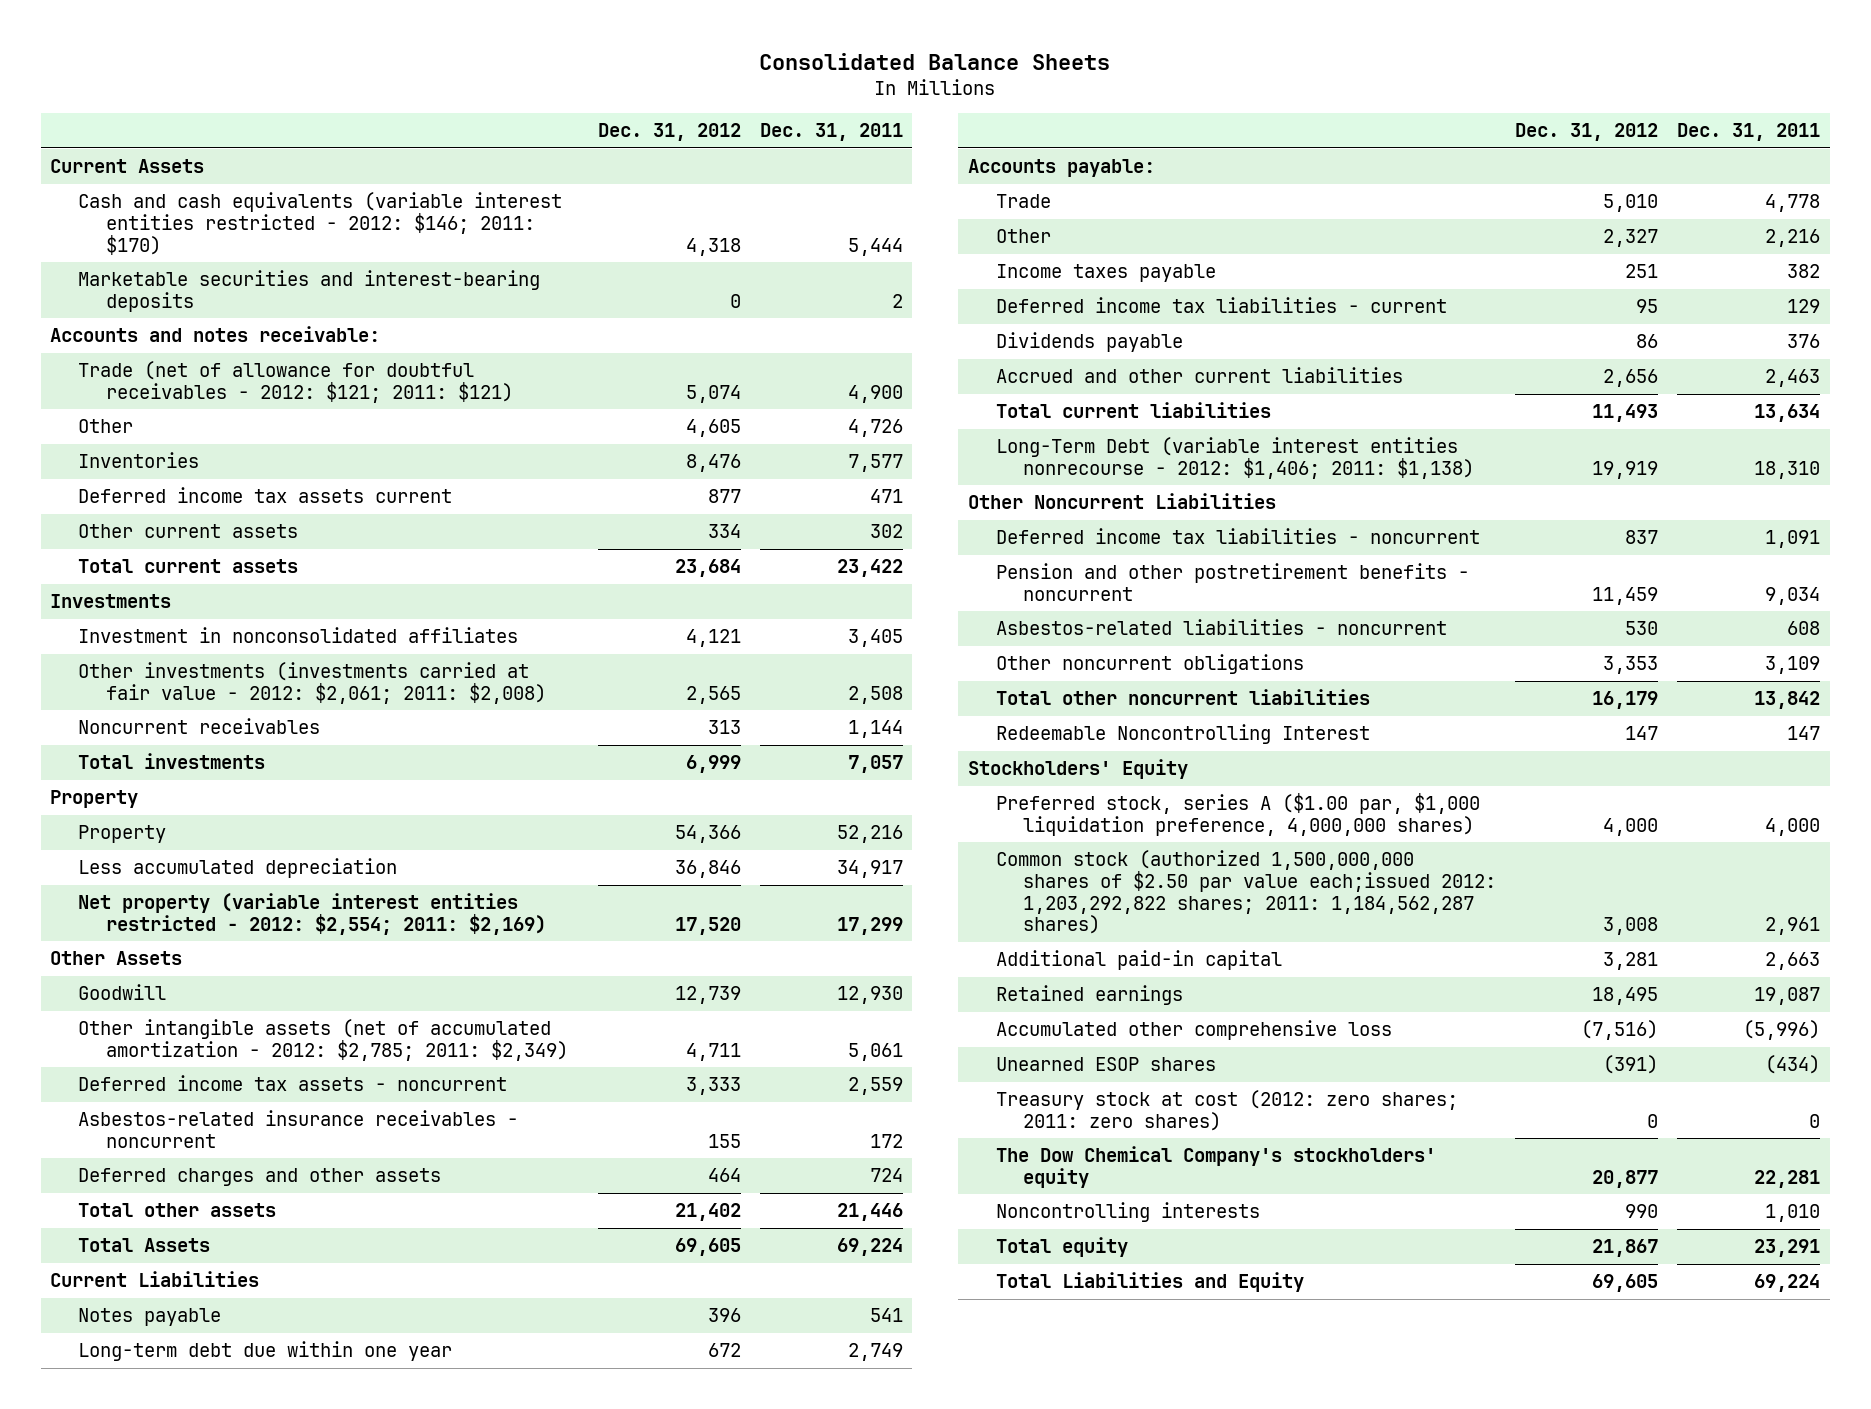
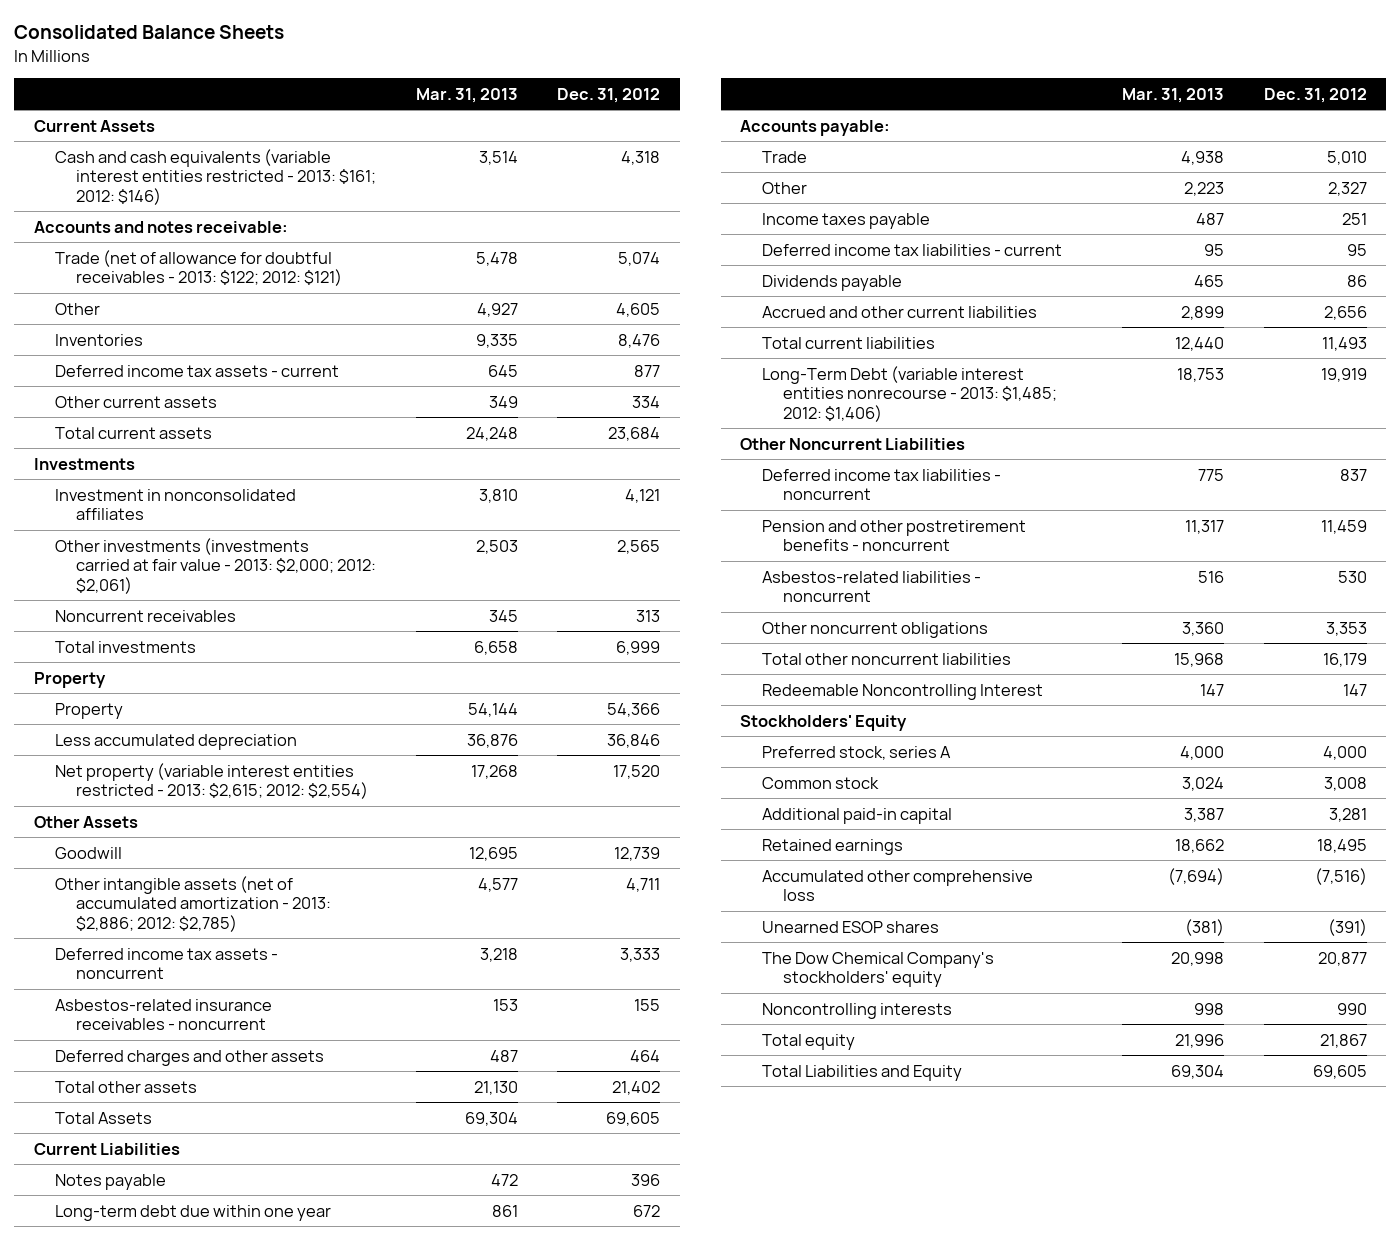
- | Dec. 31, 2012 | Dec. 31, 2011
+ | Mar. 31, 2013 | Dec. 31, 2012
- Cash and cash equivalents (variable interest entities restricted - 2012: $146; 2011: $170) | 4,318 | 5,444
- Marketable securities and interest-bearing deposits | 0 | 2
+ Cash and cash equivalents (variable interest entities restricted - 2013: $161; 2012: $146) | 3,514 | 4,318
- Trade (net of allowance for doubtful receivables - 2012: $121; 2011: $121) | 5,074 | 4,900
+ Trade (net of allowance for doubtful receivables - 2013: $122; 2012: $121) | 5,478 | 5,074
- Deferred income tax assets current | 877 | 471
+ Deferred income tax assets - current | 645 | 877
- Other investments (investments carried at fair value - 2012: $2,061; 2011: $2,008) | 2,565 | 2,508
+ Other investments (investments carried at fair value - 2013: $2,000; 2012: $2,061) | 2,503 | 2,565
- Net property (variable interest entities restricted - 2012: $2,554; 2011: $2,169) | 17,520 | 17,299
+ Net property (variable interest entities restricted - 2013: $2,615; 2012: $2,554) | 17,268 | 17,520
- Other intangible assets (net of accumulated amortization - 2012: $2,785; 2011: $2,349) | 4,711 | 5,061
+ Other intangible assets (net of accumulated amortization - 2013: $2,886; 2012: $2,785) | 4,577 | 4,711
- Long-Term Debt (variable interest entities nonrecourse - 2012: $1,406; 2011: $1,138) | 19,919 | 18,310
+ Long-Term Debt (variable interest entities nonrecourse - 2013: $1,485; 2012: $1,406) | 18,753 | 19,919
- Preferred stock, series A ($1.00 par, $1,000 liquidation preference, 4,000,000 shares) | 4,000 | 4,000
- Common stock (authorized 1,500,000,000 shares of $2.50 par value each;issued 2012: 1,203,292,822 shares; 2011: 1,184,562,287 shares) | 3,008 | 2,961
+ Preferred stock, series A | 4,000 | 4,000
+ Common stock | 3,024 | 3,008
- Treasury stock at cost (2012: zero shares; 2011: zero shares) | 0 | 0

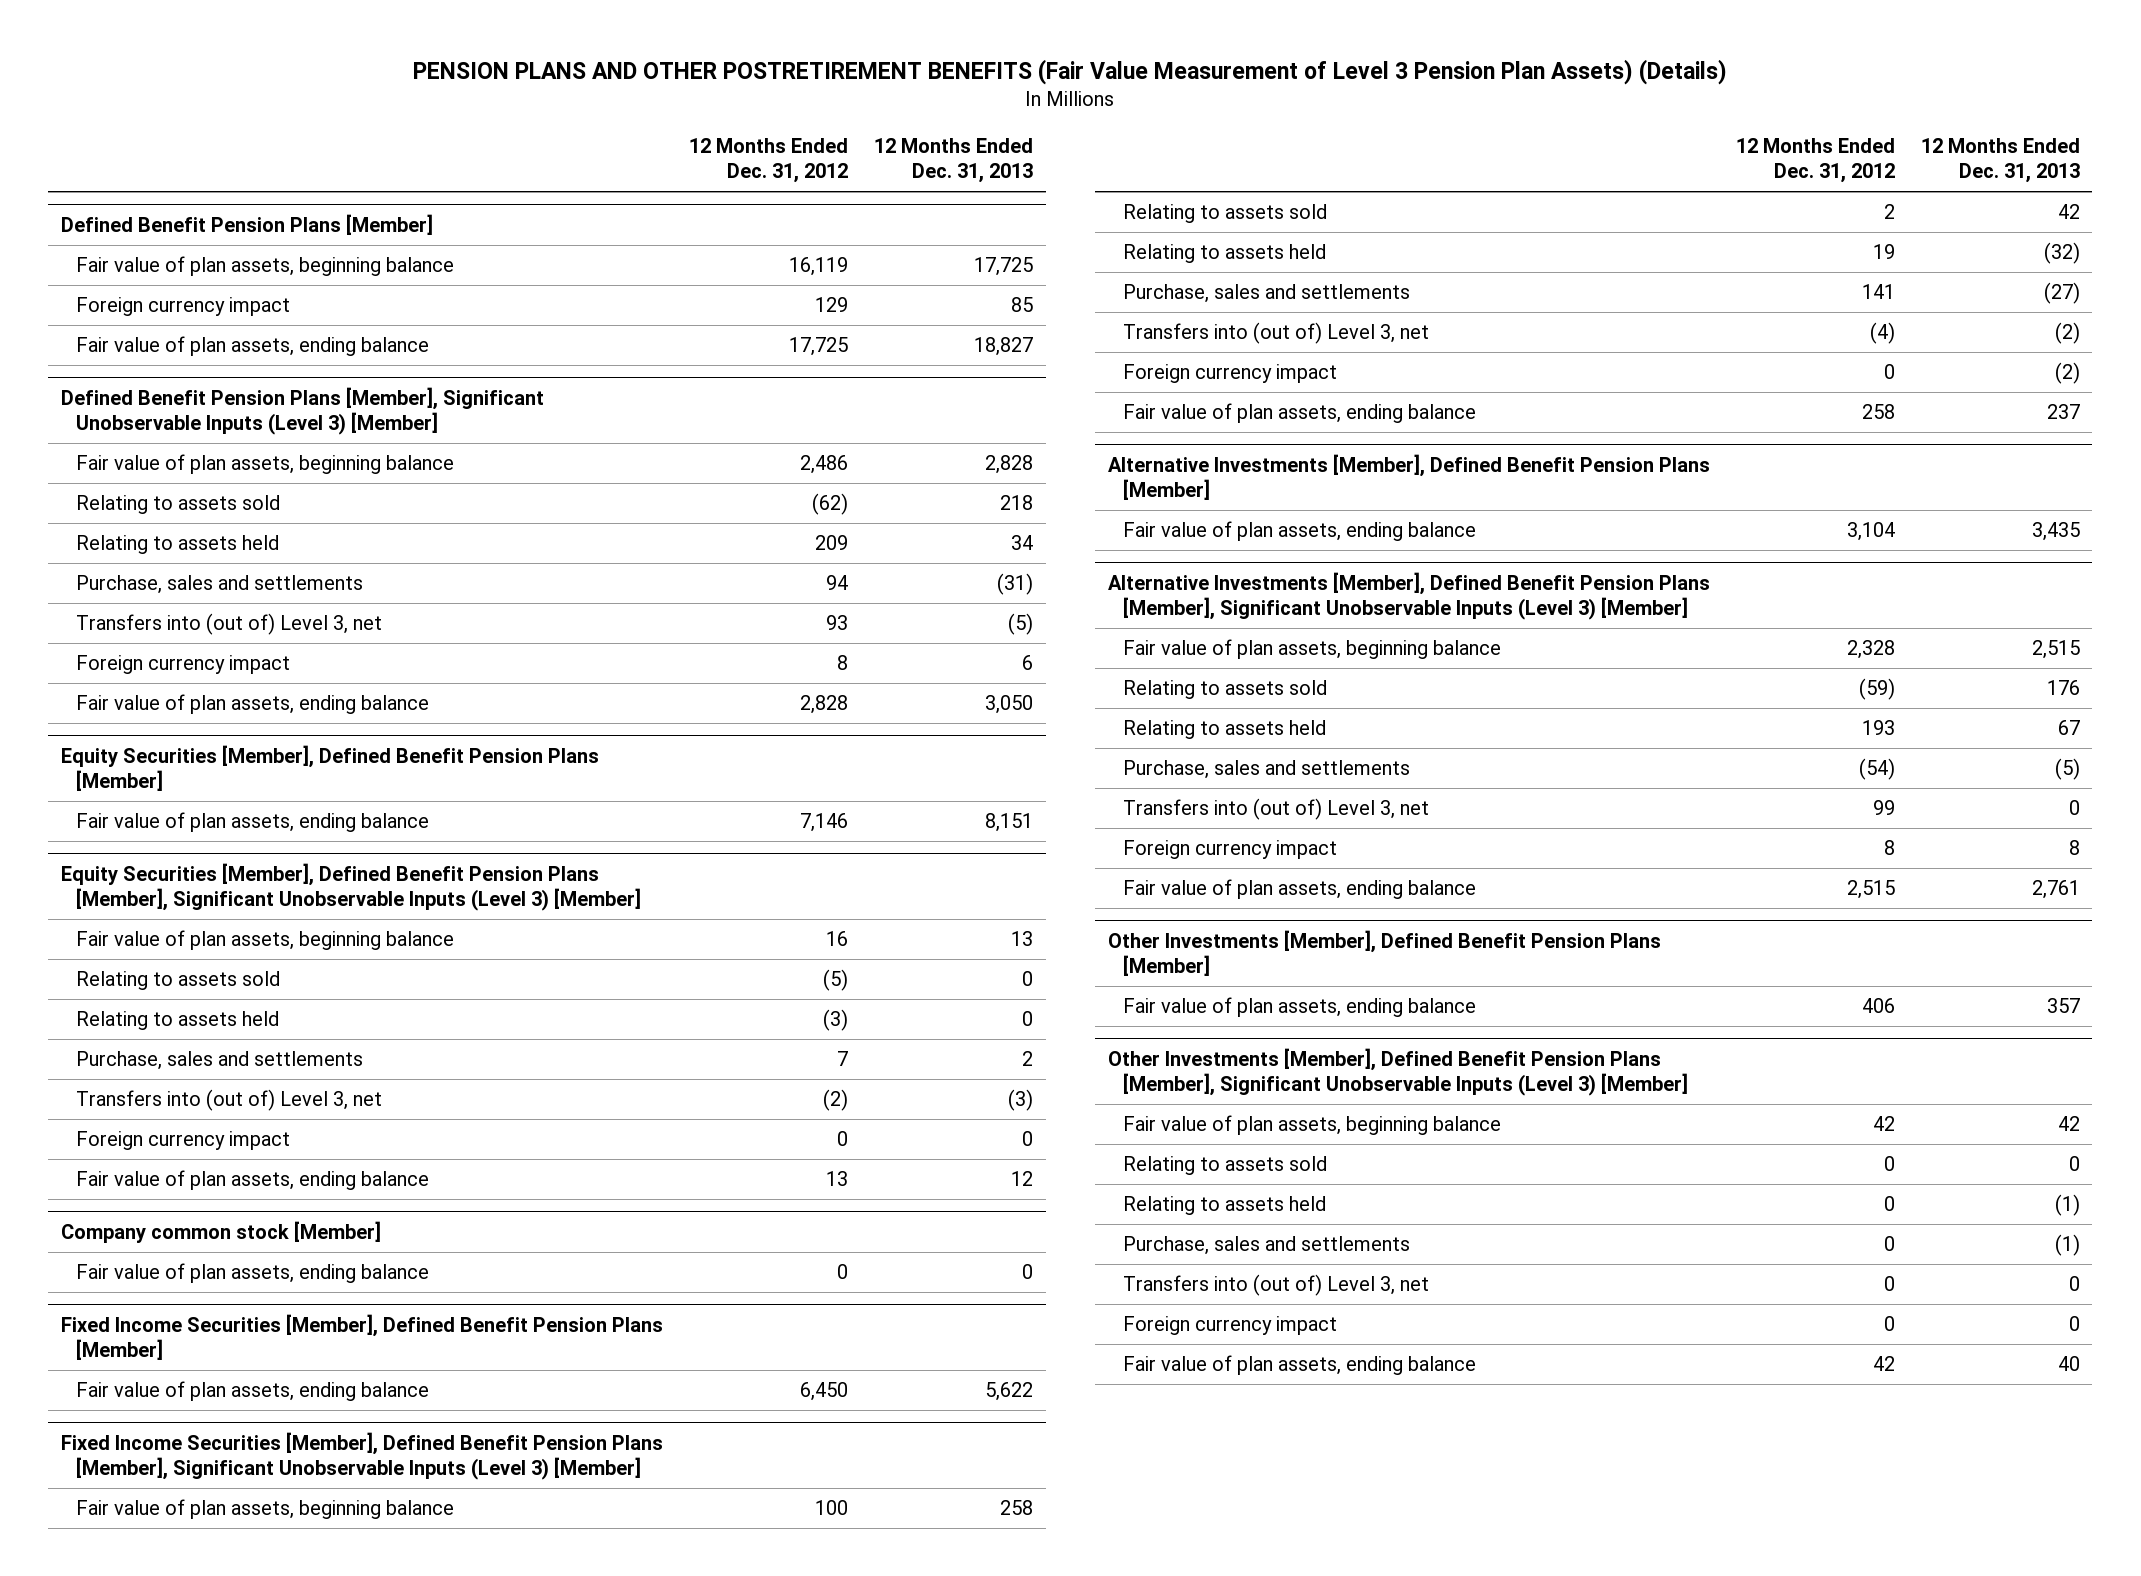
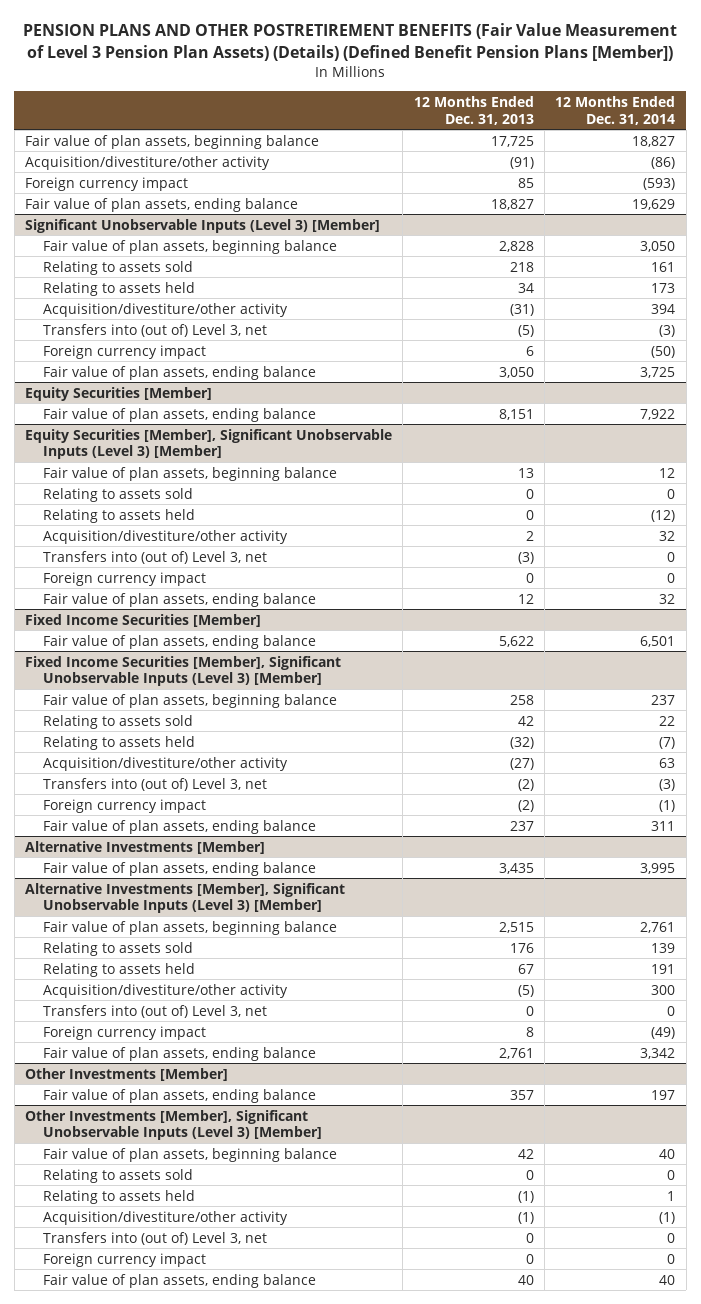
- PENSION PLANS AND OTHER POSTRETIREMENT BENEFITS (Fair Value Measurement of Level 3 Pension Plan Assets) (Details)
+ PENSION PLANS AND OTHER POSTRETIREMENT BENEFITS (Fair Value Measurement of Level 3 Pension Plan Assets) (Details) (Defined Benefit Pension Plans [Member])
- | 12 Months Ended Dec. 31, 2012 | 12 Months Ended Dec. 31, 2013
+ | 12 Months Ended Dec. 31, 2013 | 12 Months Ended Dec. 31, 2014
- Defined Benefit Pension Plans [Member]
+ Acquisition/divestiture/other activity | (91) | (86)
- Defined Benefit Pension Plans [Member], Significant Unobservable Inputs (Level 3) [Member]
+ Significant Unobservable Inputs (Level 3) [Member]
- Purchase, sales and settlements | 94 | (31)
+ Acquisition/divestiture/other activity | (31) | 394
- Equity Securities [Member], Defined Benefit Pension Plans [Member]
+ Equity Securities [Member]
- Equity Securities [Member], Defined Benefit Pension Plans [Member], Significant Unobservable Inputs (Level 3) [Member]
+ Equity Securities [Member], Significant Unobservable Inputs (Level 3) [Member]
- Purchase, sales and settlements | 7 | 2
+ Acquisition/divestiture/other activity | 2 | 32
- Company common stock [Member]
- Fair value of plan assets, ending balance | 0 | 0
- Fixed Income Securities [Member], Defined Benefit Pension Plans [Member]
+ Fixed Income Securities [Member]
- Fixed Income Securities [Member], Defined Benefit Pension Plans [Member], Significant Unobservable Inputs (Level 3) [Member]
+ Fixed Income Securities [Member], Significant Unobservable Inputs (Level 3) [Member]
- Purchase, sales and settlements | 141 | (27)
+ Acquisition/divestiture/other activity | (27) | 63
- Alternative Investments [Member], Defined Benefit Pension Plans [Member]
+ Alternative Investments [Member]
- Alternative Investments [Member], Defined Benefit Pension Plans [Member], Significant Unobservable Inputs (Level 3) [Member]
+ Alternative Investments [Member], Significant Unobservable Inputs (Level 3) [Member]
- Purchase, sales and settlements | (54) | (5)
+ Acquisition/divestiture/other activity | (5) | 300
- Other Investments [Member], Defined Benefit Pension Plans [Member]
+ Other Investments [Member]
- Other Investments [Member], Defined Benefit Pension Plans [Member], Significant Unobservable Inputs (Level 3) [Member]
+ Other Investments [Member], Significant Unobservable Inputs (Level 3) [Member]
- Purchase, sales and settlements | 0 | (1)
+ Acquisition/divestiture/other activity | (1) | (1)

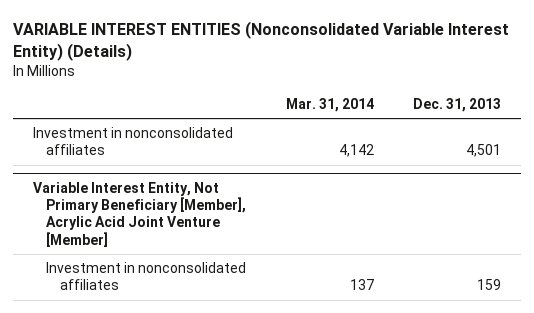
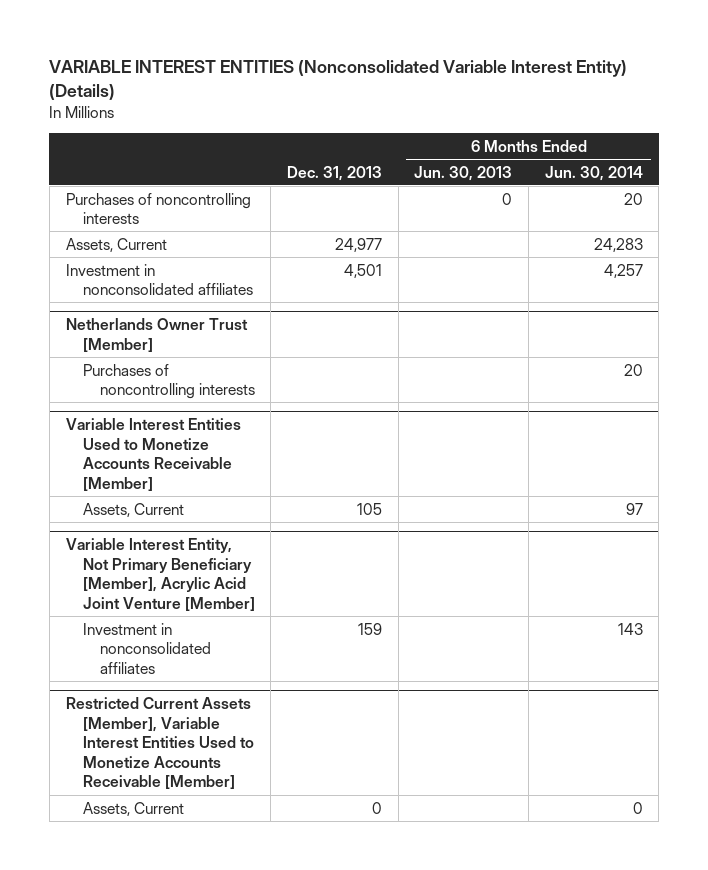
- | Mar. 31, 2014 | Dec. 31, 2013
+ | Dec. 31, 2013 | 6 Months Ended Jun. 30, 2013 | 6 Months Ended Jun. 30, 2014
+ Purchases of noncontrolling interests | | 0 | 20
+ Assets, Current | 24,977 | | 24,283
+ Netherlands Owner Trust [Member]
+ Purchases of noncontrolling interests | | | 20
+ Variable Interest Entities Used to Monetize Accounts Receivable [Member]
+ Assets, Current | 105 | | 97
+ Restricted Current Assets [Member], Variable Interest Entities Used to Monetize Accounts Receivable [Member]
+ Assets, Current | 0 | | 0

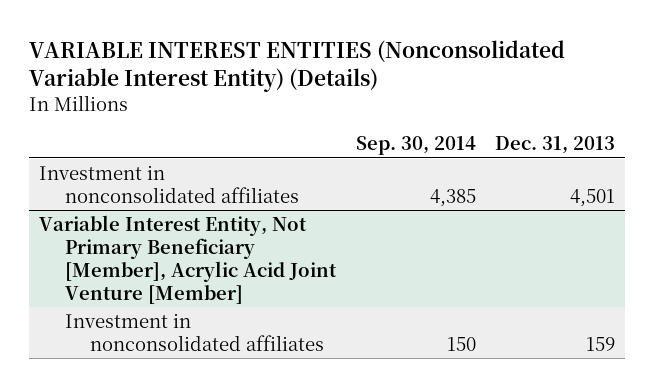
- | Dec. 31, 2013 | 6 Months Ended Jun. 30, 2013 | 6 Months Ended Jun. 30, 2014
+ | Sep. 30, 2014 | Dec. 31, 2013
- Purchases of noncontrolling interests | | 0 | 20
- Assets, Current | 24,977 | | 24,283
- Netherlands Owner Trust [Member]
- Purchases of noncontrolling interests | | | 20
- Variable Interest Entities Used to Monetize Accounts Receivable [Member]
- Assets, Current | 105 | | 97
- Restricted Current Assets [Member], Variable Interest Entities Used to Monetize Accounts Receivable [Member]
- Assets, Current | 0 | | 0

